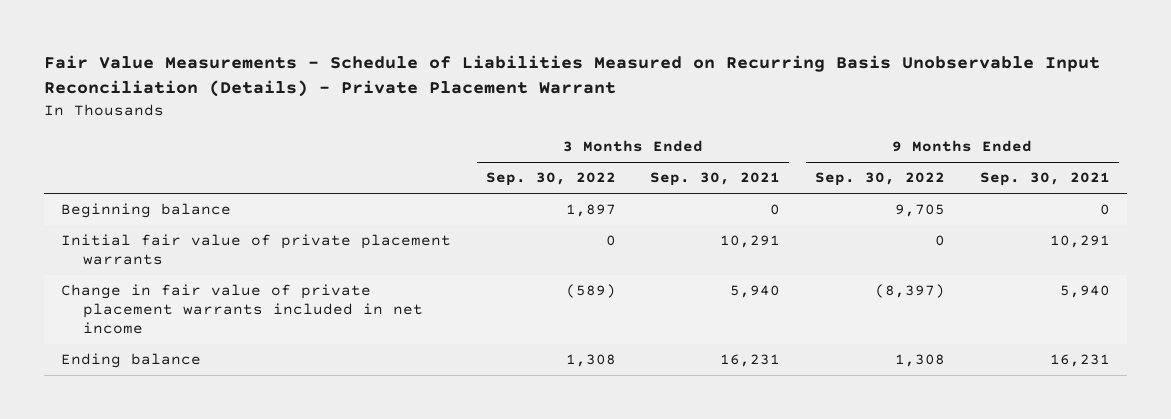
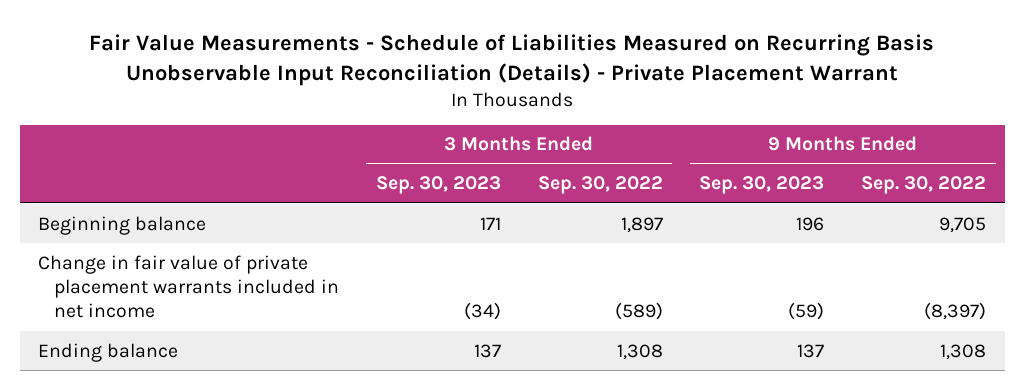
- | 3 Months Ended Sep. 30, 2022 | 3 Months Ended Sep. 30, 2021 | 9 Months Ended Sep. 30, 2022 | 9 Months Ended Sep. 30, 2021
+ | 3 Months Ended Sep. 30, 2023 | 3 Months Ended Sep. 30, 2022 | 9 Months Ended Sep. 30, 2023 | 9 Months Ended Sep. 30, 2022
- Initial fair value of private placement warrants | 0 | 10,291 | 0 | 10,291

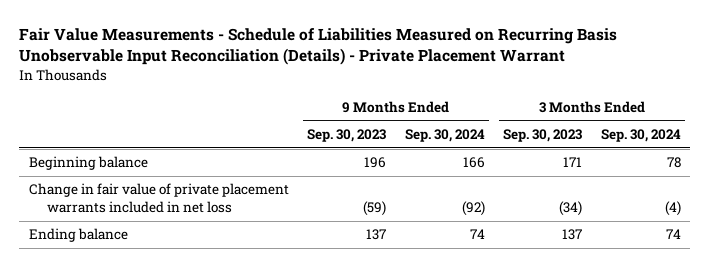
- | 3 Months Ended Sep. 30, 2023 | 3 Months Ended Sep. 30, 2022 | 9 Months Ended Sep. 30, 2023 | 9 Months Ended Sep. 30, 2022
+ | 9 Months Ended Sep. 30, 2023 | 9 Months Ended Sep. 30, 2024 | 3 Months Ended Sep. 30, 2023 | 3 Months Ended Sep. 30, 2024
- Change in fair value of private placement warrants included in net income | (34) | (589) | (59) | (8,397)
+ Change in fair value of private placement warrants included in net loss | (59) | (92) | (34) | (4)

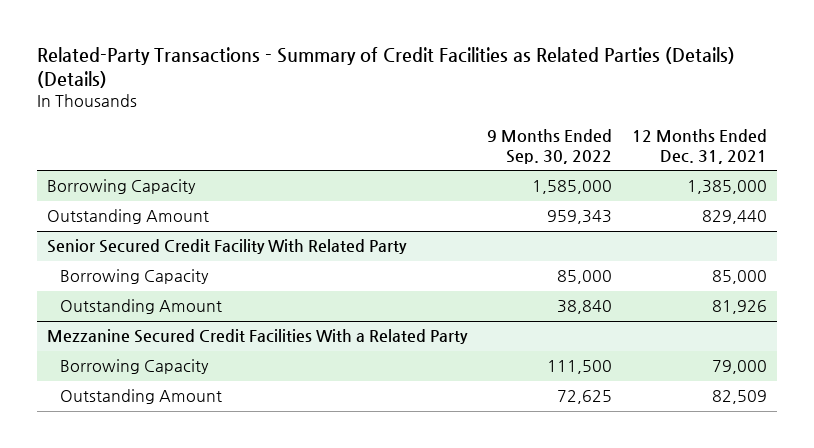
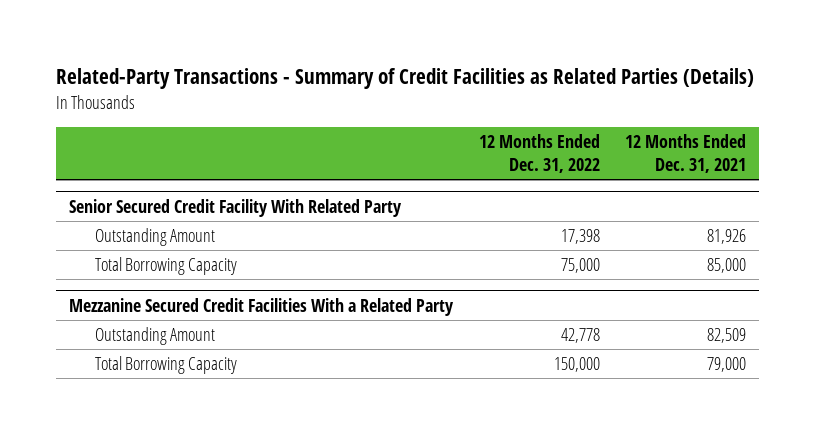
- Related-Party Transactions - Summary of Credit Facilities as Related Parties (Details) (Details)
+ Related-Party Transactions - Summary of Credit Facilities as Related Parties (Details)
- | 9 Months Ended Sep. 30, 2022 | 12 Months Ended Dec. 31, 2021
+ | 12 Months Ended Dec. 31, 2022 | 12 Months Ended Dec. 31, 2021
- Borrowing Capacity | 1,585,000 | 1,385,000
- Outstanding Amount | 959,343 | 829,440
@ Senior Secured Credit Facility With Related Party
- Borrowing Capacity | 85,000 | 85,000
+ Total Borrowing Capacity | 75,000 | 85,000
@ Mezzanine Secured Credit Facilities With a Related Party
- Borrowing Capacity | 111,500 | 79,000
+ Total Borrowing Capacity | 150,000 | 79,000

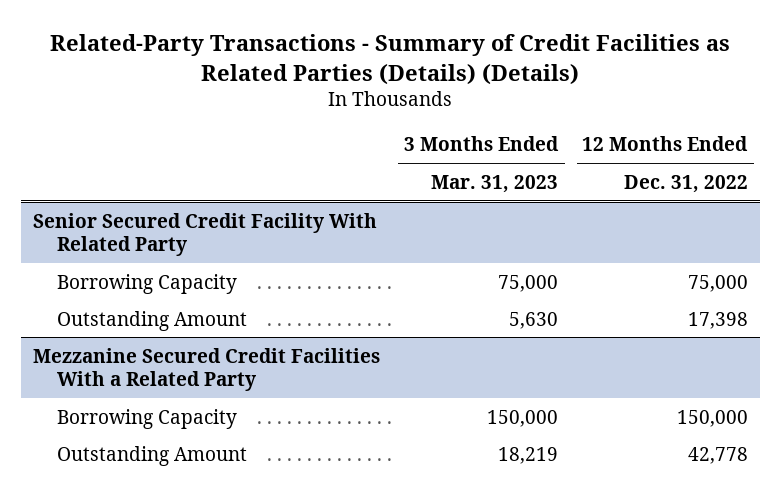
- Related-Party Transactions - Summary of Credit Facilities as Related Parties (Details)
+ Related-Party Transactions - Summary of Credit Facilities as Related Parties (Details) (Details)
- | 12 Months Ended Dec. 31, 2022 | 12 Months Ended Dec. 31, 2021
+ | 3 Months Ended Mar. 31, 2023 | 12 Months Ended Dec. 31, 2022
@ Senior Secured Credit Facility With Related Party
+ Borrowing Capacity | 75,000 | 75,000
- Total Borrowing Capacity | 75,000 | 85,000
@ Mezzanine Secured Credit Facilities With a Related Party
+ Borrowing Capacity | 150,000 | 150,000
- Total Borrowing Capacity | 150,000 | 79,000

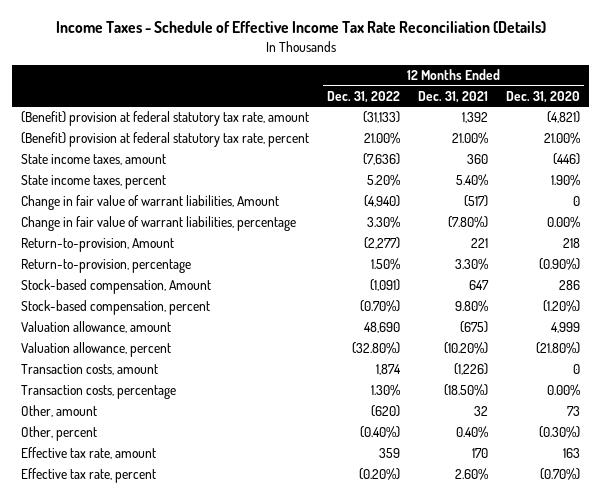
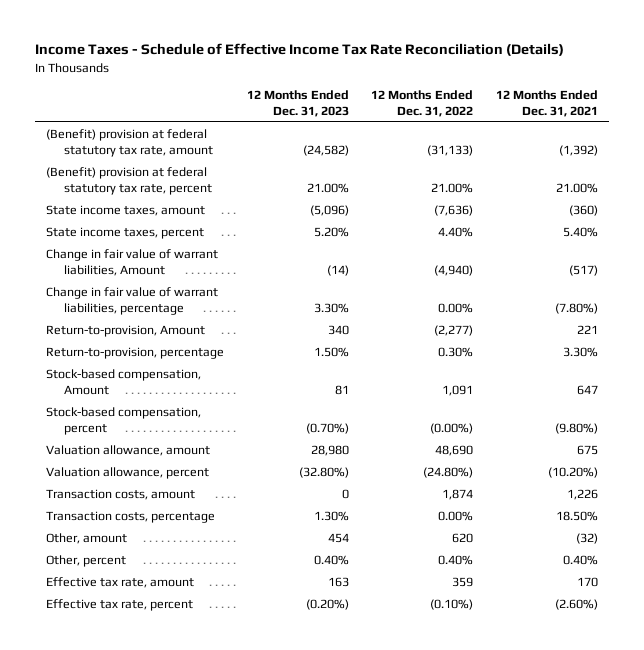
- | 12 Months Ended Dec. 31, 2022 | 12 Months Ended Dec. 31, 2021 | 12 Months Ended Dec. 31, 2020
+ | 12 Months Ended Dec. 31, 2023 | 12 Months Ended Dec. 31, 2022 | 12 Months Ended Dec. 31, 2021
- (Benefit) provision at federal statutory tax rate, amount | (31,133) | 1,392 | (4,821)
+ (Benefit) provision at federal statutory tax rate, amount | (24,582) | (31,133) | (1,392)
- State income taxes, amount | (7,636) | 360 | (446)
- State income taxes, percent | 5.20% | 5.40% | 1.90%
+ State income taxes, amount | (5,096) | (7,636) | (360)
+ State income taxes, percent | 5.20% | 4.40% | 5.40%
- Change in fair value of warrant liabilities, percentage | 3.30% | (7.80%) | 0.00%
+ Change in fair value of warrant liabilities, percentage | 3.30% | 0.00% | (7.80%)
- Return-to-provision, percentage | 1.50% | 3.30% | (0.90%)
- Stock-based compensation, Amount | (1,091) | 647 | 286
- Stock-based compensation, percent | (0.70%) | 9.80% | (1.20%)
- Valuation allowance, amount | 48,690 | (675) | 4,999
- Valuation allowance, percent | (32.80%) | (10.20%) | (21.80%)
- Transaction costs, amount | 1,874 | (1,226) | 0
- Transaction costs, percentage | 1.30% | (18.50%) | 0.00%
- Other, amount | (620) | 32 | 73
- Other, percent | (0.40%) | 0.40% | (0.30%)
+ Return-to-provision, percentage | 1.50% | 0.30% | 3.30%
+ Stock-based compensation, Amount | 81 | 1,091 | 647
+ Stock-based compensation, percent | (0.70%) | (0.00%) | (9.80%)
+ Valuation allowance, amount | 28,980 | 48,690 | 675
+ Valuation allowance, percent | (32.80%) | (24.80%) | (10.20%)
+ Transaction costs, amount | 0 | 1,874 | 1,226
+ Transaction costs, percentage | 1.30% | 0.00% | 18.50%
+ Other, amount | 454 | 620 | (32)
+ Other, percent | 0.40% | 0.40% | 0.40%
- Effective tax rate, percent | (0.20%) | 2.60% | (0.70%)
+ Effective tax rate, percent | (0.20%) | (0.10%) | (2.60%)

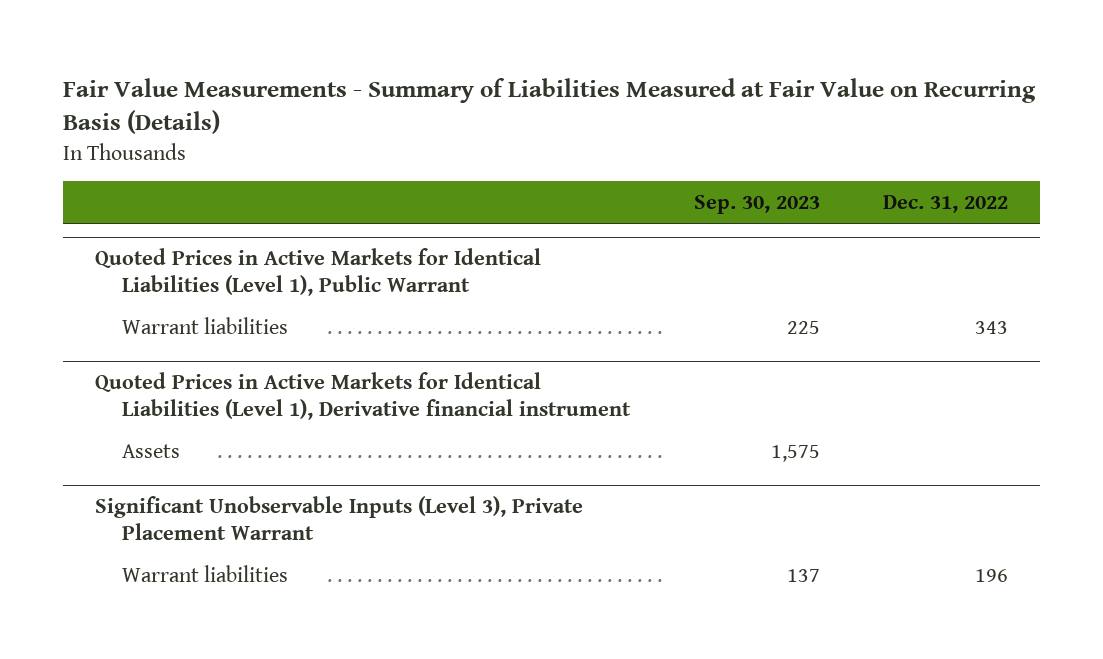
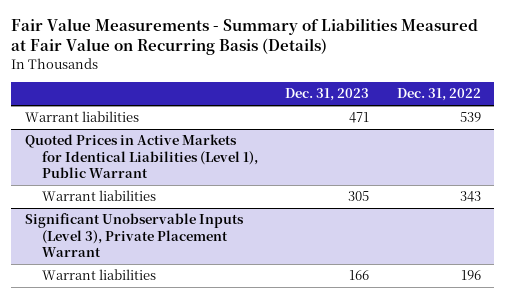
- | Sep. 30, 2023 | Dec. 31, 2022
+ | Dec. 31, 2023 | Dec. 31, 2022
+ Warrant liabilities | 471 | 539
- Quoted Prices in Active Markets for Identical Liabilities (Level 1), Derivative financial instrument
- Assets | 1,575 |

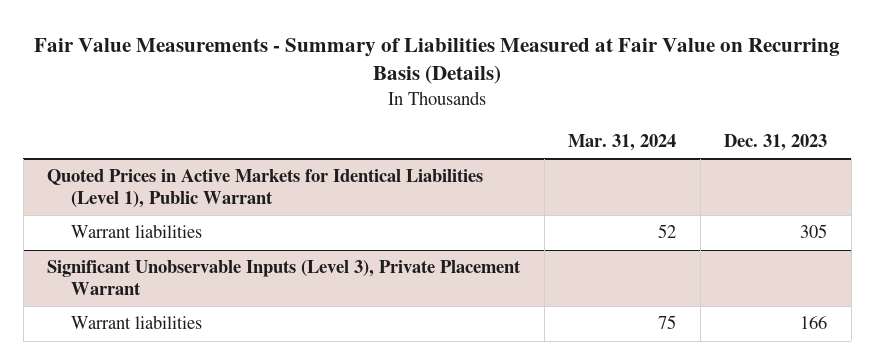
- | Dec. 31, 2023 | Dec. 31, 2022
+ | Mar. 31, 2024 | Dec. 31, 2023
- Warrant liabilities | 471 | 539

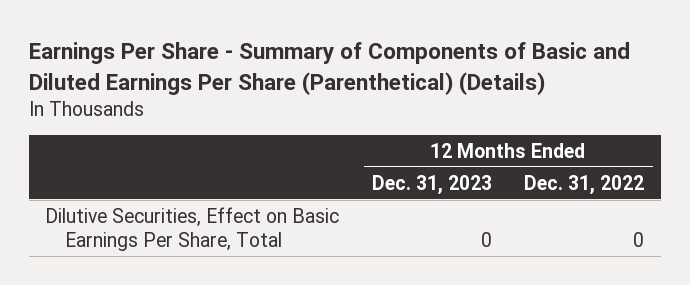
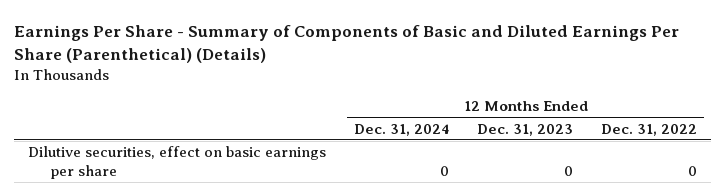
- | 12 Months Ended Dec. 31, 2023 | 12 Months Ended Dec. 31, 2022
+ | 12 Months Ended Dec. 31, 2024 | 12 Months Ended Dec. 31, 2023 | 12 Months Ended Dec. 31, 2022
- Dilutive Securities, Effect on Basic Earnings Per Share, Total | 0 | 0
+ Dilutive securities, effect on basic earnings per share | 0 | 0 | 0

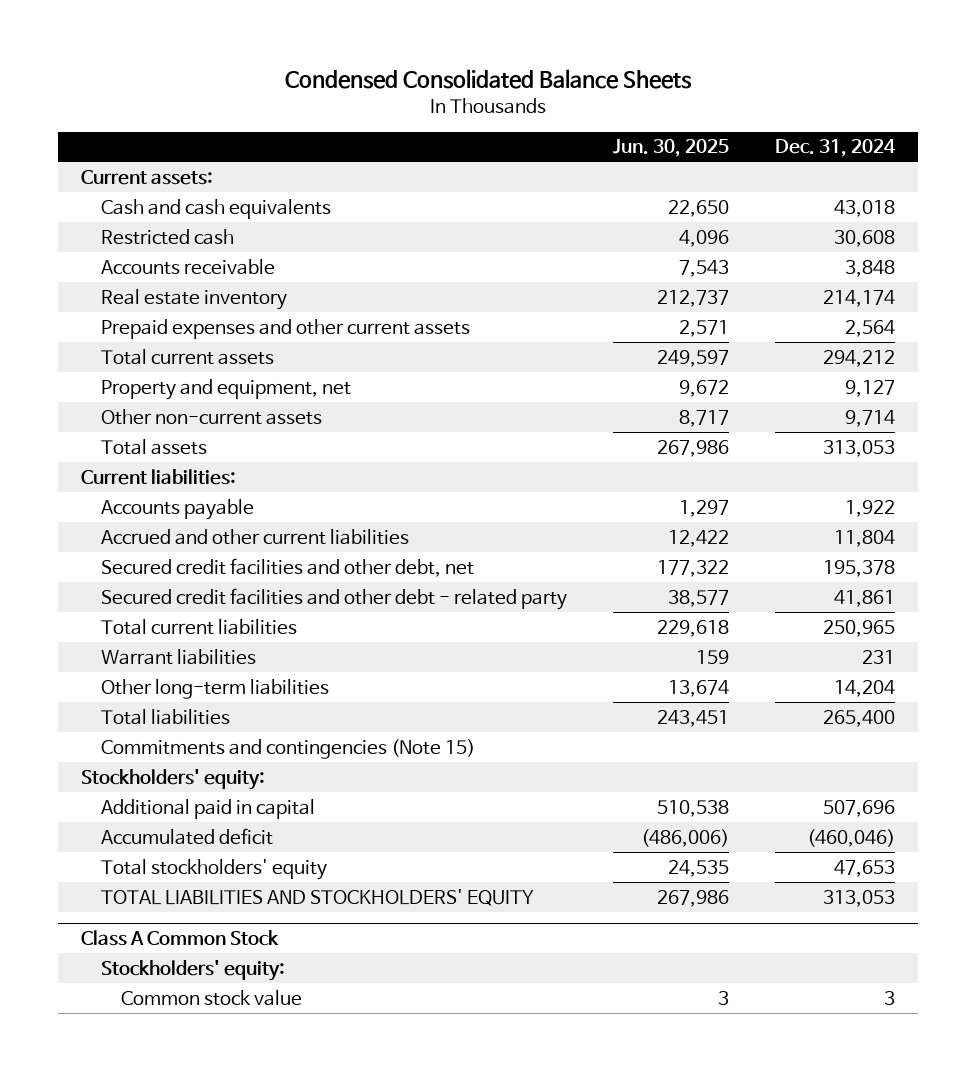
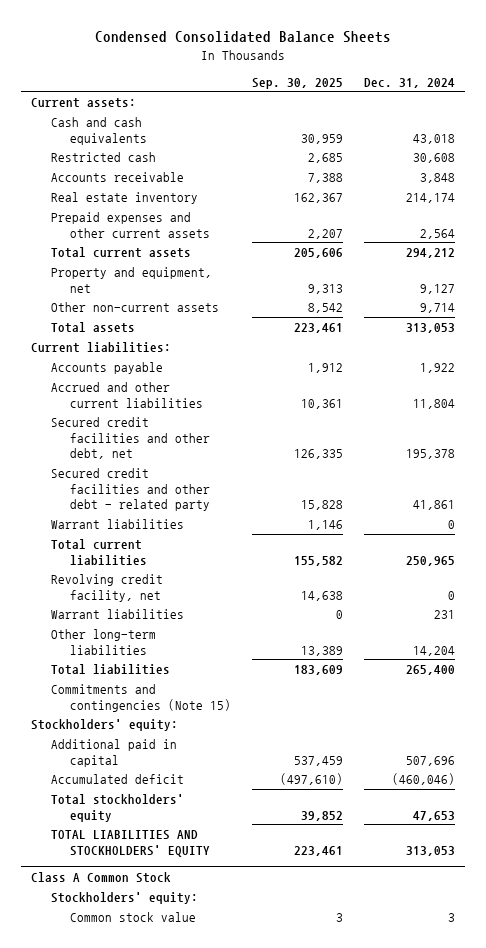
- | Jun. 30, 2025 | Dec. 31, 2024
+ | Sep. 30, 2025 | Dec. 31, 2024
+ Warrant liabilities | 1,146 | 0
+ Revolving credit facility, net | 14,638 | 0

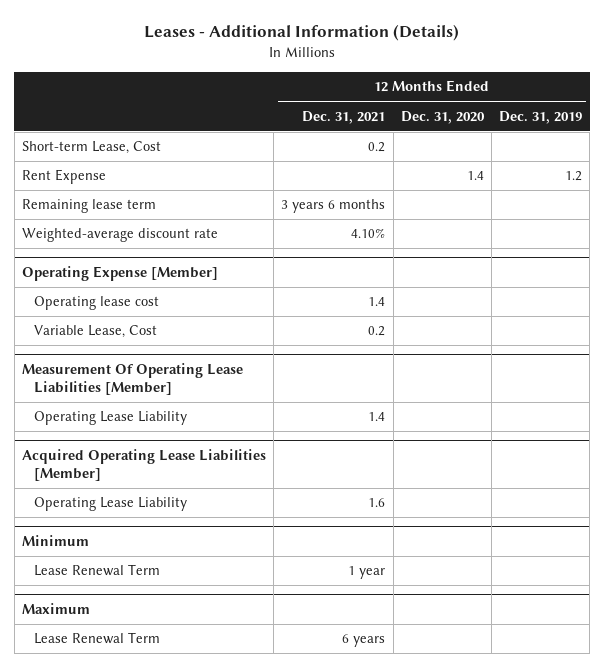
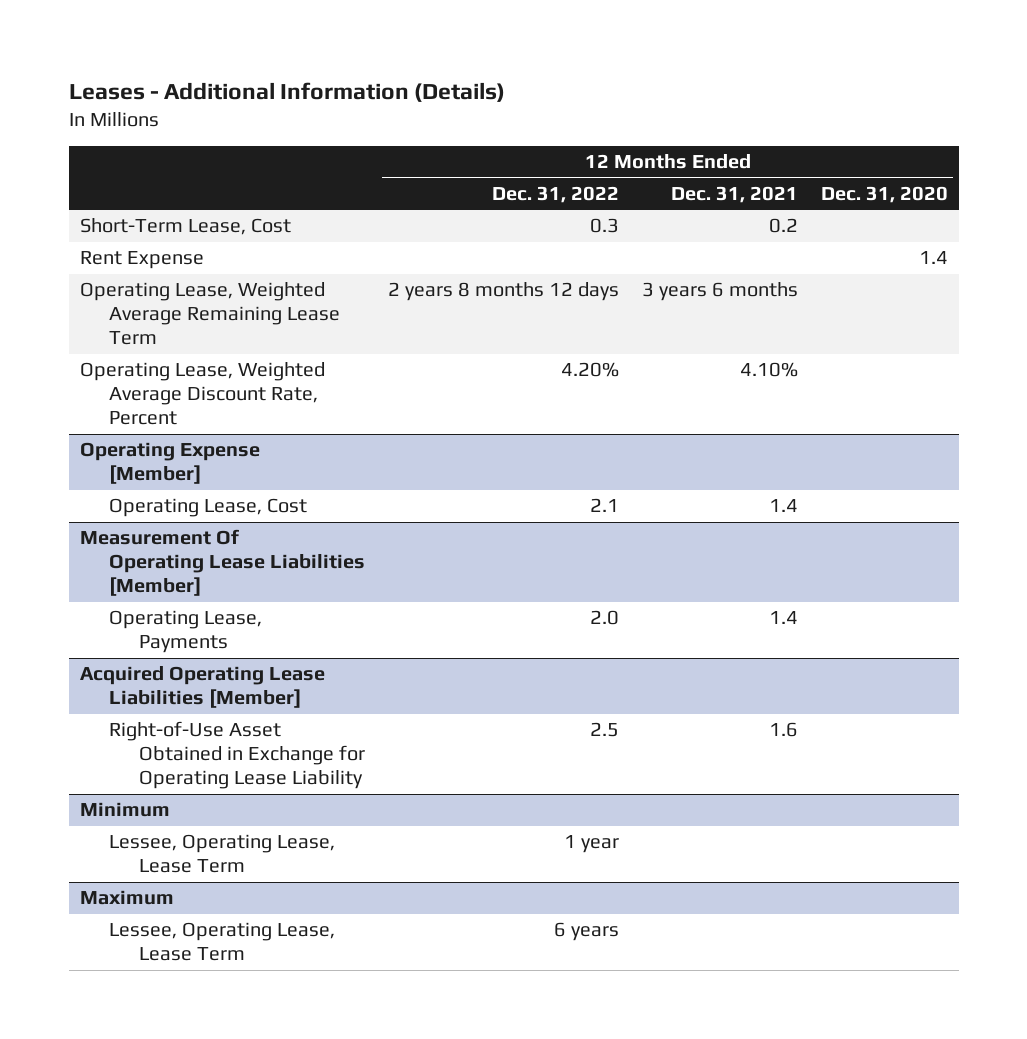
- | 12 Months Ended Dec. 31, 2021 | 12 Months Ended Dec. 31, 2020 | 12 Months Ended Dec. 31, 2019
+ | 12 Months Ended Dec. 31, 2022 | 12 Months Ended Dec. 31, 2021 | 12 Months Ended Dec. 31, 2020
- Short-term Lease, Cost | 0.2 | |
+ Short-Term Lease, Cost | 0.3 | 0.2 |
- Remaining lease term | 3 years 6 months | |
- Weighted-average discount rate | 4.10% | |
+ Operating Lease, Weighted Average Remaining Lease Term | 2 years 8 months 12 days | 3 years 6 months |
+ Operating Lease, Weighted Average Discount Rate, Percent | 4.20% | 4.10% |
@ Operating Expense [Member]
- Operating lease cost | 1.4 | |
- Variable Lease, Cost | 0.2 | |
+ Operating Lease, Cost | 2.1 | 1.4 |
@ Measurement Of Operating Lease Liabilities [Member]
- Operating Lease Liability | 1.4 | |
+ Operating Lease, Payments | 2.0 | 1.4 |
@ Acquired Operating Lease Liabilities [Member]
- Operating Lease Liability | 1.6 | |
+ Right-of-Use Asset Obtained in Exchange for Operating Lease Liability | 2.5 | 1.6 |
@ Minimum
- Lease Renewal Term | 1 year | |
+ Lessee, Operating Lease, Lease Term | 1 year | |
@ Maximum
- Lease Renewal Term | 6 years | |
+ Lessee, Operating Lease, Lease Term | 6 years | |

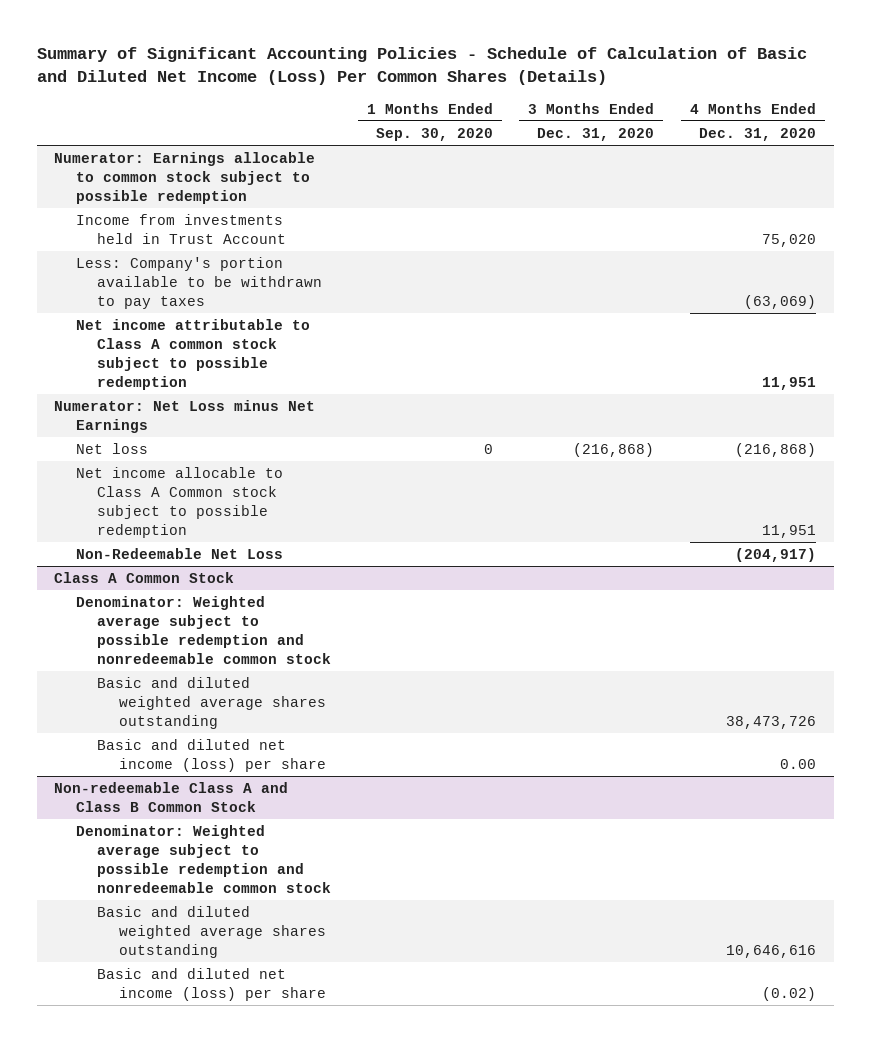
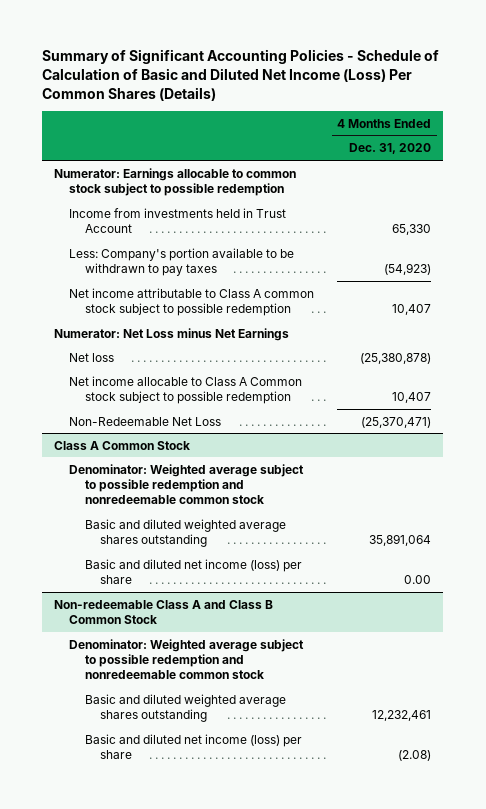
- | 1 Months Ended Sep. 30, 2020 | 3 Months Ended Dec. 31, 2020 | 4 Months Ended Dec. 31, 2020
+ | 4 Months Ended Dec. 31, 2020
- Income from investments held in Trust Account | | | 75,020
- Less: Company's portion available to be withdrawn to pay taxes | | | (63,069)
- Net income attributable to Class A common stock subject to possible redemption | | | 11,951
+ Income from investments held in Trust Account | 65,330
+ Less: Company's portion available to be withdrawn to pay taxes | (54,923)
+ Net income attributable to Class A common stock subject to possible redemption | 10,407
- Net loss | 0 | (216,868) | (216,868)
- Net income allocable to Class A Common stock subject to possible redemption | | | 11,951
- Non-Redeemable Net Loss | | | (204,917)
+ Net loss | (25,380,878)
+ Net income allocable to Class A Common stock subject to possible redemption | 10,407
+ Non-Redeemable Net Loss | (25,370,471)
@ Class A Common Stock
- Basic and diluted weighted average shares outstanding | | | 38,473,726
+ Basic and diluted weighted average shares outstanding | 35,891,064
@ Non-redeemable Class A and Class B Common Stock
- Basic and diluted weighted average shares outstanding | | | 10,646,616
- Basic and diluted net income (loss) per share | | | (0.02)
+ Basic and diluted weighted average shares outstanding | 12,232,461
+ Basic and diluted net income (loss) per share | (2.08)

